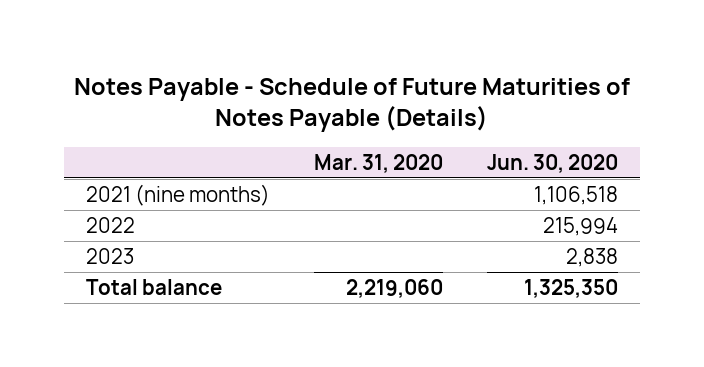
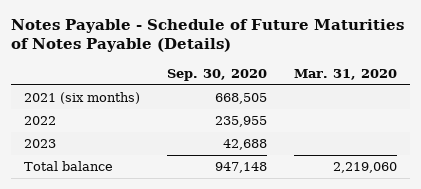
- | Mar. 31, 2020 | Jun. 30, 2020
+ | Sep. 30, 2020 | Mar. 31, 2020
- 2021 (nine months) | | 1,106,518
+ 2021 (six months) | 668,505 |

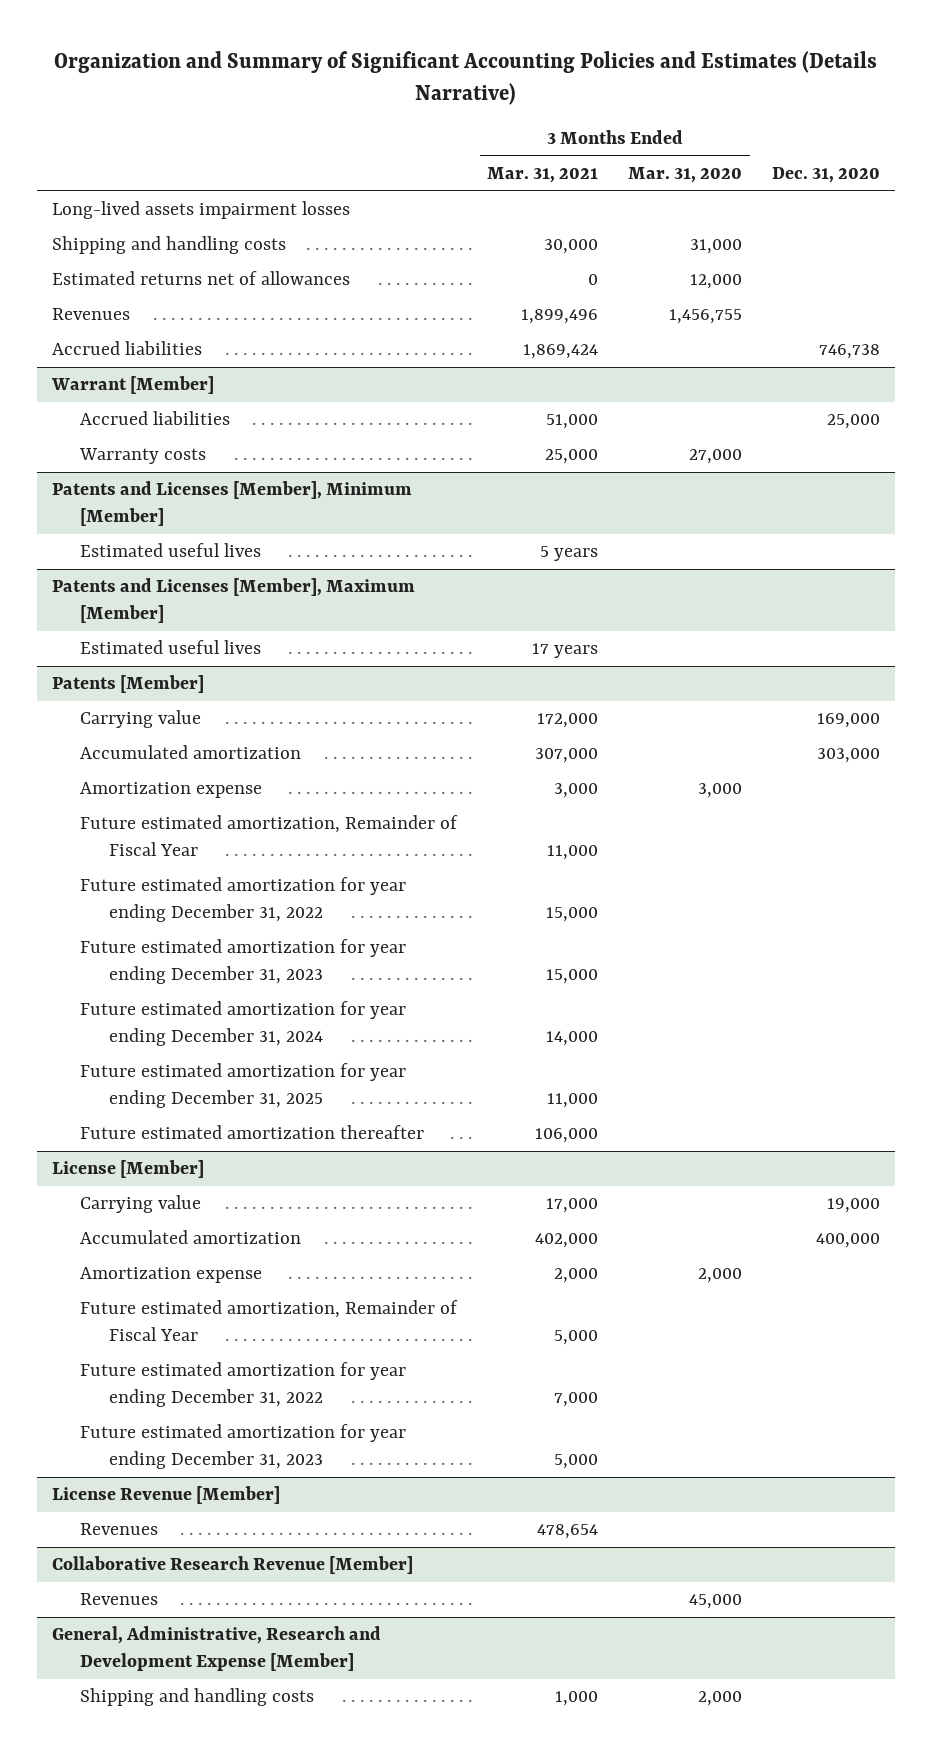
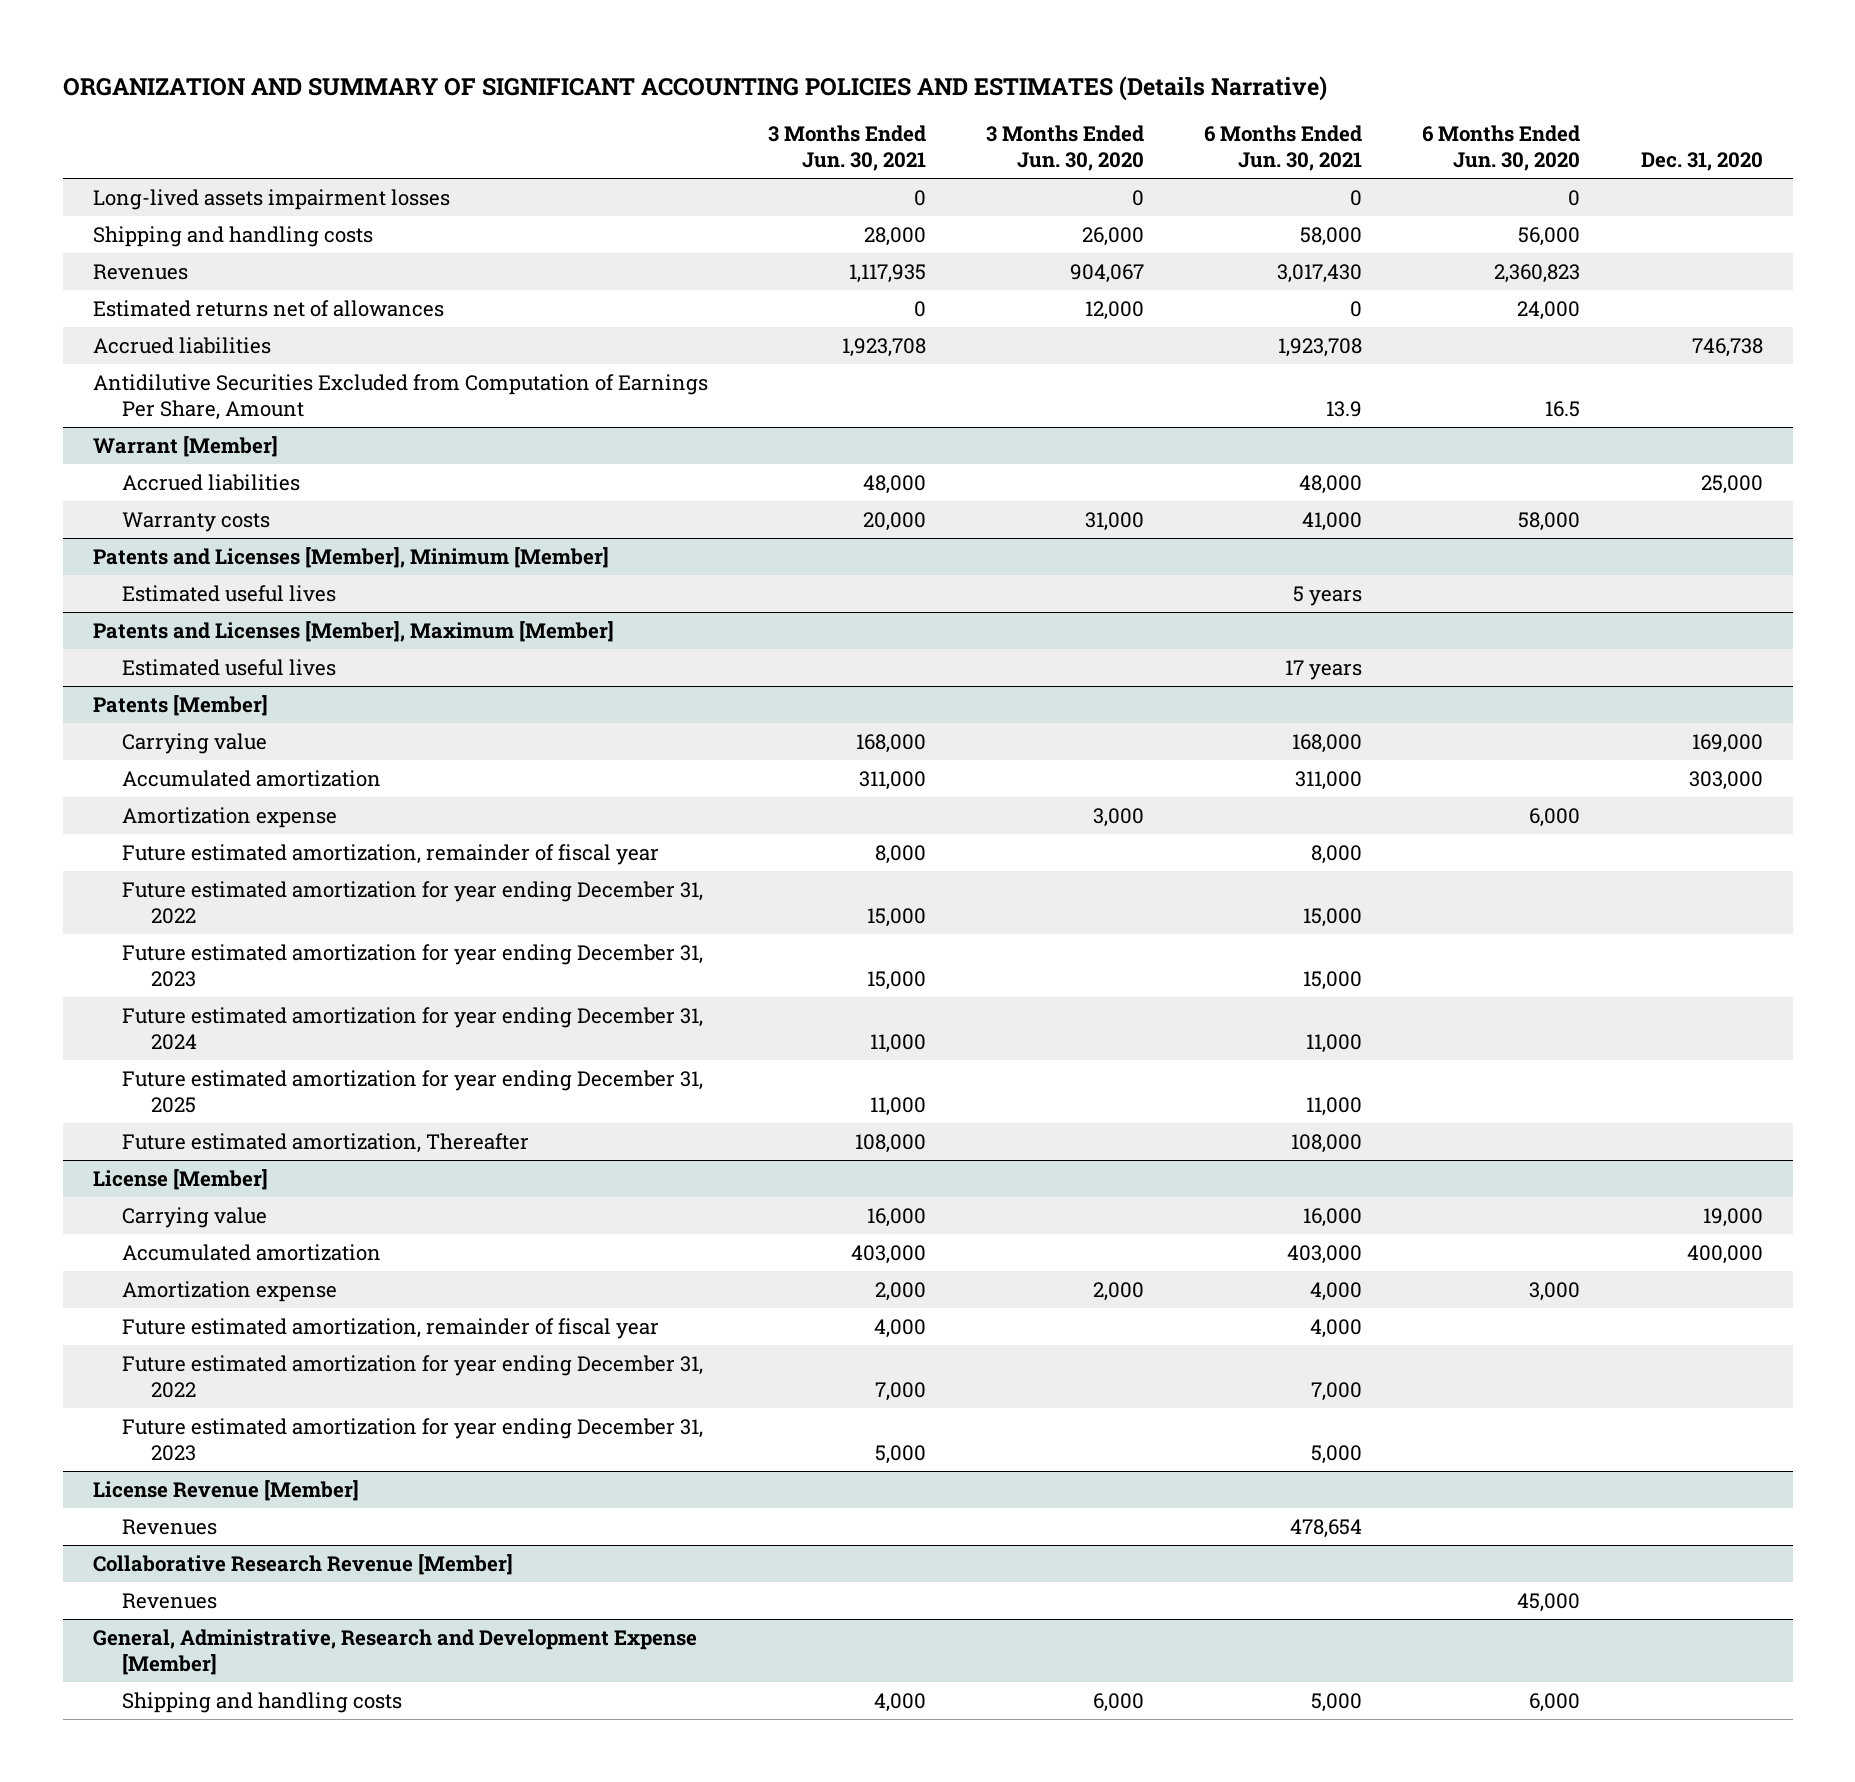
- Organization and Summary of Significant Accounting Policies and Estimates (Details Narrative)
+ ORGANIZATION AND SUMMARY OF SIGNIFICANT ACCOUNTING POLICIES AND ESTIMATES (Details Narrative)
- | 3 Months Ended Mar. 31, 2021 | 3 Months Ended Mar. 31, 2020 | Dec. 31, 2020
+ | 3 Months Ended Jun. 30, 2021 | 3 Months Ended Jun. 30, 2020 | 6 Months Ended Jun. 30, 2021 | 6 Months Ended Jun. 30, 2020 | Dec. 31, 2020
moved down: Estimated returns net of allowances | 0 | 12,000 | 0 | 24,000 |
+ Antidilutive Securities Excluded from Computation of Earnings Per Share, Amount | | | 13.9 | 16.5 |
@ Patents [Member]
- Future estimated amortization, Remainder of Fiscal Year | 11,000 | |
+ Future estimated amortization, remainder of fiscal year | 8,000 | | 8,000 | |
- Future estimated amortization thereafter | 106,000 | |
+ Future estimated amortization, Thereafter | 108,000 | | 108,000 | |
@ License [Member]
- Future estimated amortization, Remainder of Fiscal Year | 5,000 | |
+ Future estimated amortization, remainder of fiscal year | 4,000 | | 4,000 | |

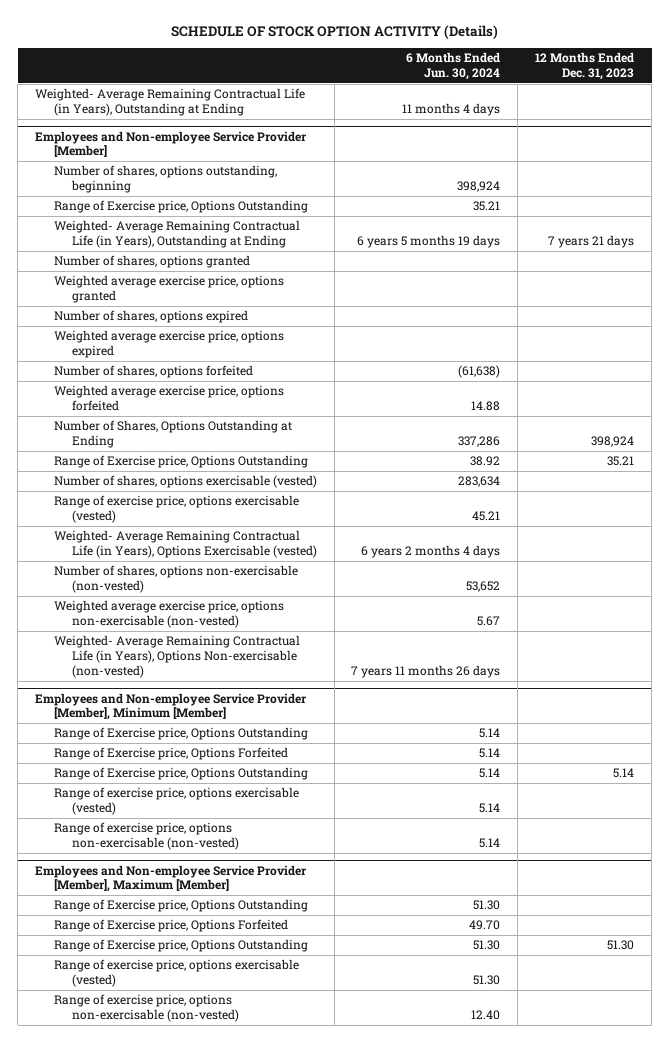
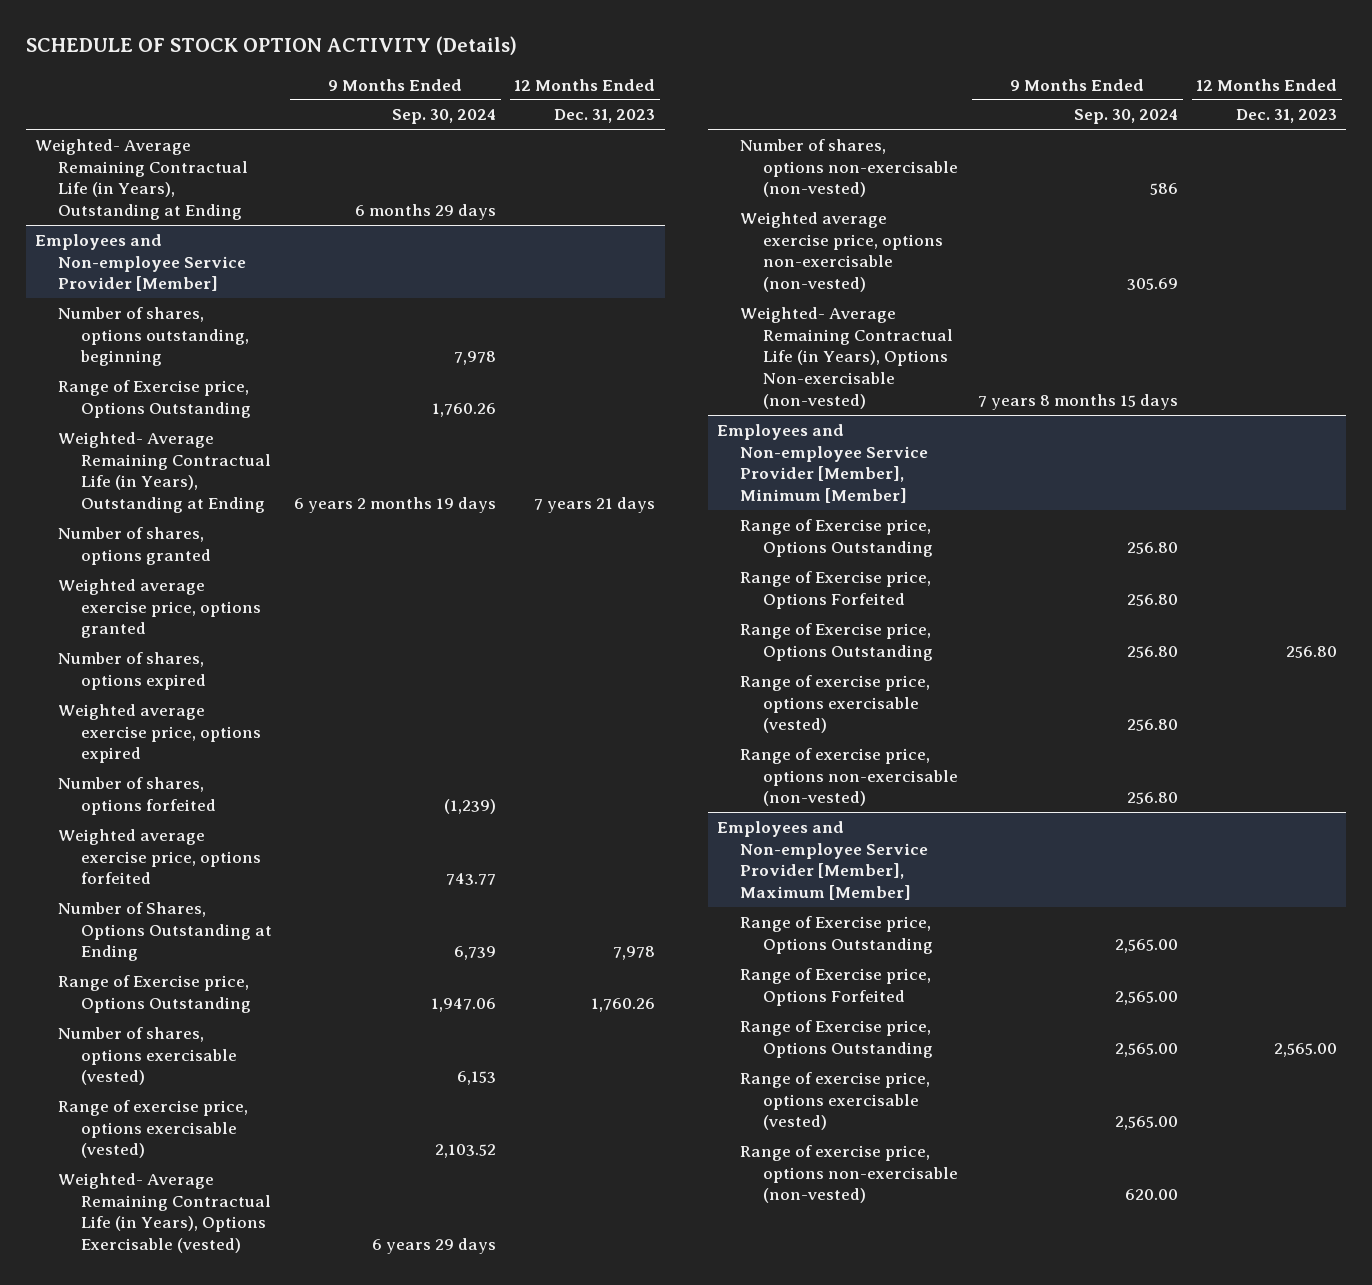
- | 6 Months Ended Jun. 30, 2024 | 12 Months Ended Dec. 31, 2023
+ | 9 Months Ended Sep. 30, 2024 | 12 Months Ended Dec. 31, 2023
@ Employees and Non-employee Service Provider [Member]
- Number of Shares, Options Outstanding at Ending | 337,286 | 398,924
- Range of Exercise price, Options Outstanding | 38.92 | 35.21
+ Number of Shares, Options Outstanding at Ending | 6,739 | 7,978
+ Range of Exercise price, Options Outstanding | 1,947.06 | 1,760.26
@ Employees and Non-employee Service Provider [Member], Minimum [Member]
- Range of Exercise price, Options Outstanding | 5.14 | 5.14
+ Range of Exercise price, Options Outstanding | 256.80 | 256.80
@ Employees and Non-employee Service Provider [Member], Maximum [Member]
- Range of Exercise price, Options Outstanding | 51.30 | 51.30
+ Range of Exercise price, Options Outstanding | 2,565.00 | 2,565.00

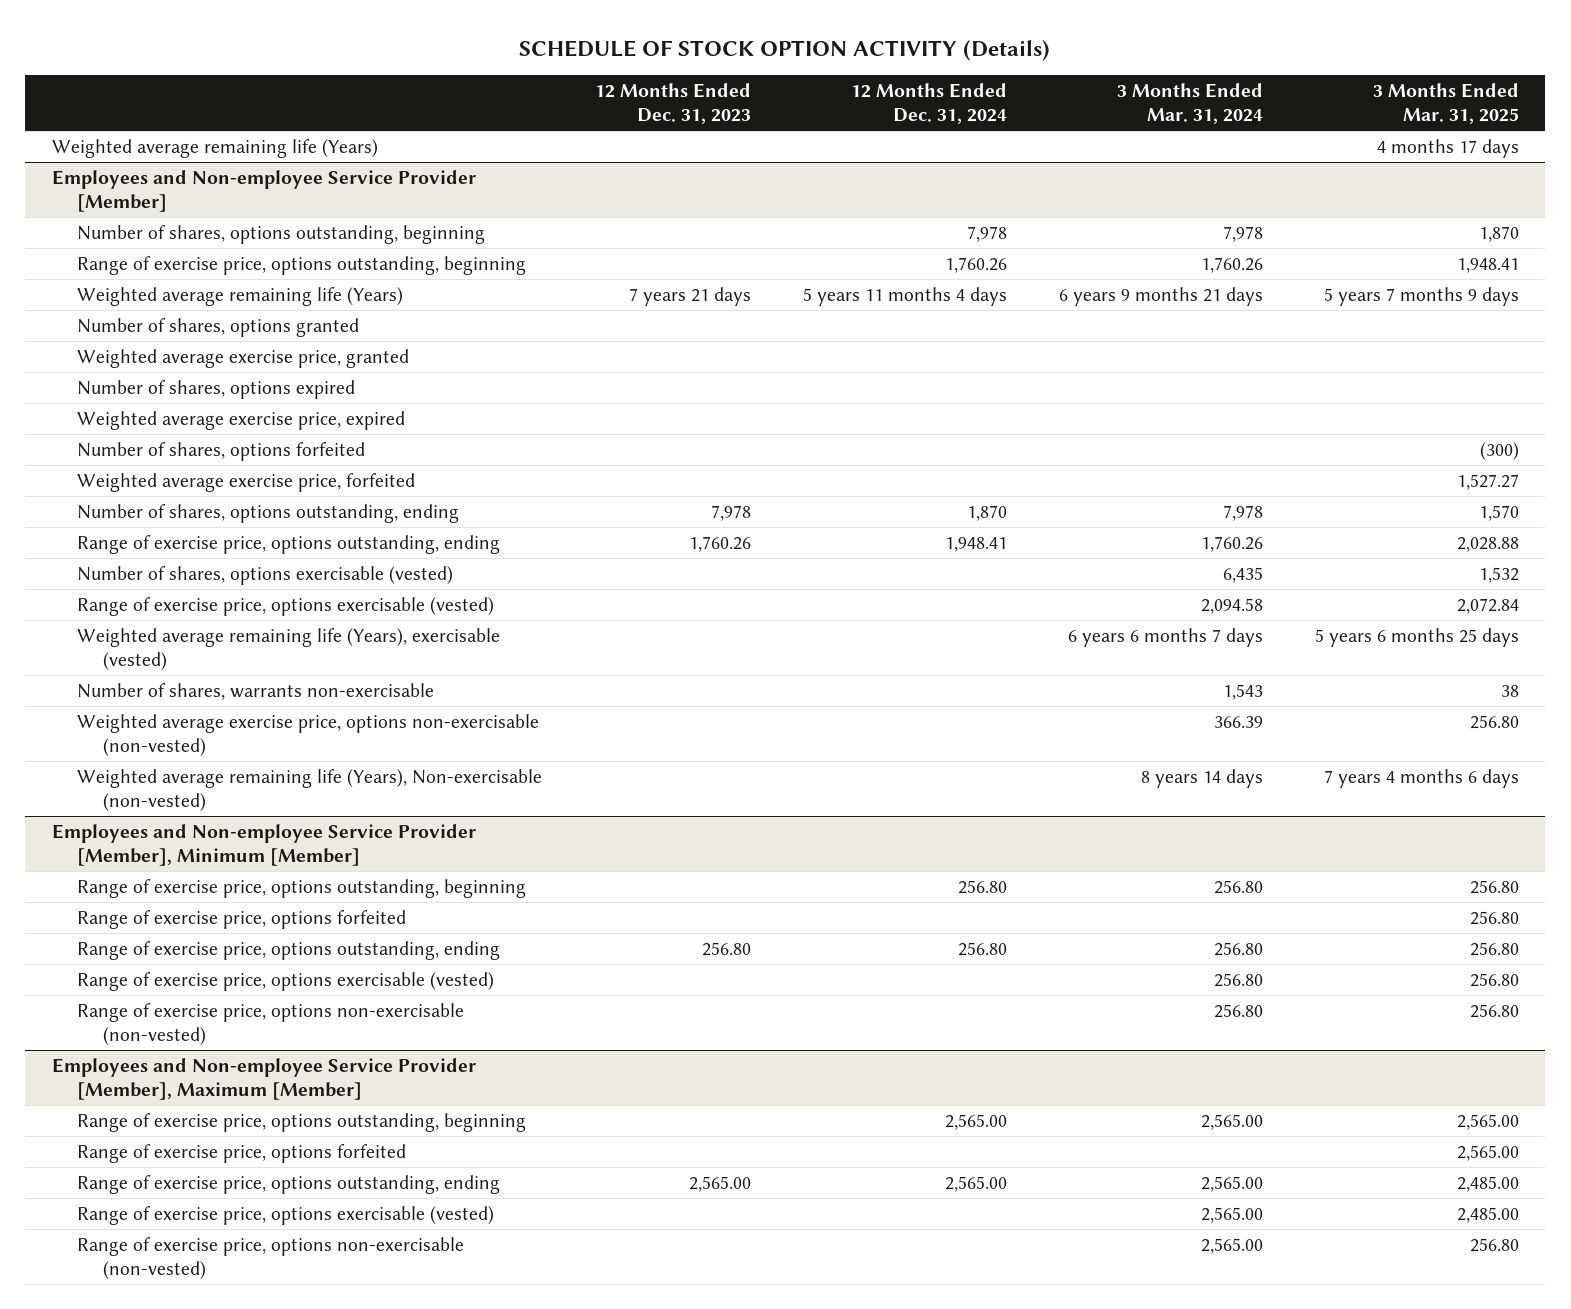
- | 9 Months Ended Sep. 30, 2024 | 12 Months Ended Dec. 31, 2023
+ | 12 Months Ended Dec. 31, 2023 | 12 Months Ended Dec. 31, 2024 | 3 Months Ended Mar. 31, 2024 | 3 Months Ended Mar. 31, 2025
- Weighted- Average Remaining Contractual Life (in Years), Outstanding at Ending | 6 months 29 days |
+ Weighted average remaining life (Years) | | | | 4 months 17 days
@ Employees and Non-employee Service Provider [Member]
- Range of Exercise price, Options Outstanding | 1,760.26 |
- Weighted- Average Remaining Contractual Life (in Years), Outstanding at Ending | 6 years 2 months 19 days | 7 years 21 days
+ Range of exercise price, options outstanding, beginning | | 1,760.26 | 1,760.26 | 1,948.41
+ Weighted average remaining life (Years) | 7 years 21 days | 5 years 11 months 4 days | 6 years 9 months 21 days | 5 years 7 months 9 days
- Weighted average exercise price, options granted
+ Weighted average exercise price, granted
- Weighted average exercise price, options expired
+ Weighted average exercise price, expired
- Weighted average exercise price, options forfeited | 743.77 |
- Number of Shares, Options Outstanding at Ending | 6,739 | 7,978
- Range of Exercise price, Options Outstanding | 1,947.06 | 1,760.26
+ Weighted average exercise price, forfeited | | | | 1,527.27
+ Number of shares, options outstanding, ending | 7,978 | 1,870 | 7,978 | 1,570
+ Range of exercise price, options outstanding, ending | 1,760.26 | 1,948.41 | 1,760.26 | 2,028.88
- Weighted- Average Remaining Contractual Life (in Years), Options Exercisable (vested) | 6 years 29 days |
- Number of shares, options non-exercisable (non-vested) | 586 |
+ Weighted average remaining life (Years), exercisable (vested) | | | 6 years 6 months 7 days | 5 years 6 months 25 days
+ Number of shares, warrants non-exercisable | | | 1,543 | 38
- Weighted- Average Remaining Contractual Life (in Years), Options Non-exercisable (non-vested) | 7 years 8 months 15 days |
+ Weighted average remaining life (Years), Non-exercisable (non-vested) | | | 8 years 14 days | 7 years 4 months 6 days
@ Employees and Non-employee Service Provider [Member], Minimum [Member]
- Range of Exercise price, Options Outstanding | 256.80 |
- Range of Exercise price, Options Forfeited | 256.80 |
- Range of Exercise price, Options Outstanding | 256.80 | 256.80
+ Range of exercise price, options outstanding, beginning | | 256.80 | 256.80 | 256.80
+ Range of exercise price, options forfeited | | | | 256.80
+ Range of exercise price, options outstanding, ending | 256.80 | 256.80 | 256.80 | 256.80
@ Employees and Non-employee Service Provider [Member], Maximum [Member]
- Range of Exercise price, Options Outstanding | 2,565.00 |
- Range of Exercise price, Options Forfeited | 2,565.00 |
- Range of Exercise price, Options Outstanding | 2,565.00 | 2,565.00
+ Range of exercise price, options outstanding, beginning | | 2,565.00 | 2,565.00 | 2,565.00
+ Range of exercise price, options forfeited | | | | 2,565.00
+ Range of exercise price, options outstanding, ending | 2,565.00 | 2,565.00 | 2,565.00 | 2,485.00

